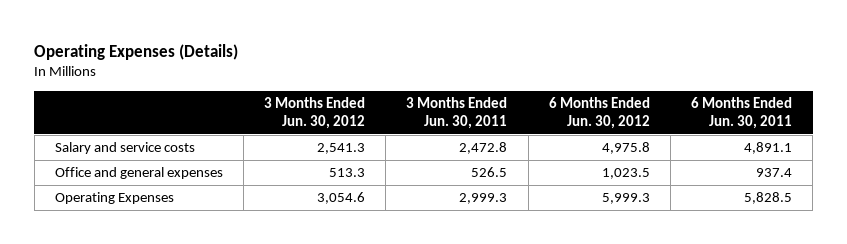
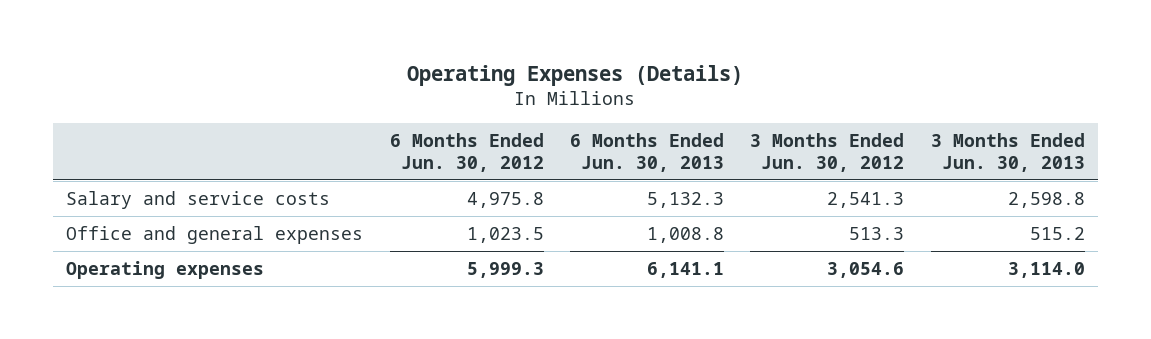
- | 3 Months Ended Jun. 30, 2012 | 3 Months Ended Jun. 30, 2011 | 6 Months Ended Jun. 30, 2012 | 6 Months Ended Jun. 30, 2011
+ | 6 Months Ended Jun. 30, 2012 | 6 Months Ended Jun. 30, 2013 | 3 Months Ended Jun. 30, 2012 | 3 Months Ended Jun. 30, 2013
- Operating Expenses | 3,054.6 | 2,999.3 | 5,999.3 | 5,828.5
+ Operating expenses | 5,999.3 | 6,141.1 | 3,054.6 | 3,114.0

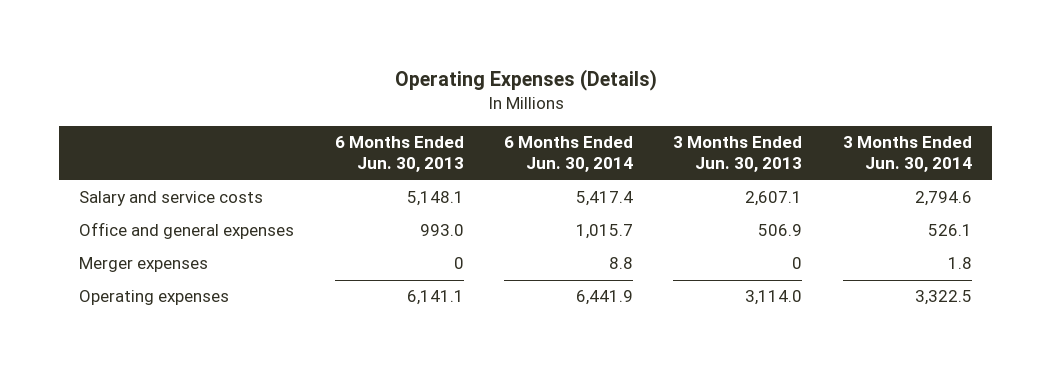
- | 6 Months Ended Jun. 30, 2012 | 6 Months Ended Jun. 30, 2013 | 3 Months Ended Jun. 30, 2012 | 3 Months Ended Jun. 30, 2013
+ | 6 Months Ended Jun. 30, 2013 | 6 Months Ended Jun. 30, 2014 | 3 Months Ended Jun. 30, 2013 | 3 Months Ended Jun. 30, 2014
- Salary and service costs | 4,975.8 | 5,132.3 | 2,541.3 | 2,598.8
- Office and general expenses | 1,023.5 | 1,008.8 | 513.3 | 515.2
+ Salary and service costs | 5,148.1 | 5,417.4 | 2,607.1 | 2,794.6
+ Office and general expenses | 993.0 | 1,015.7 | 506.9 | 526.1
+ Merger expenses | 0 | 8.8 | 0 | 1.8

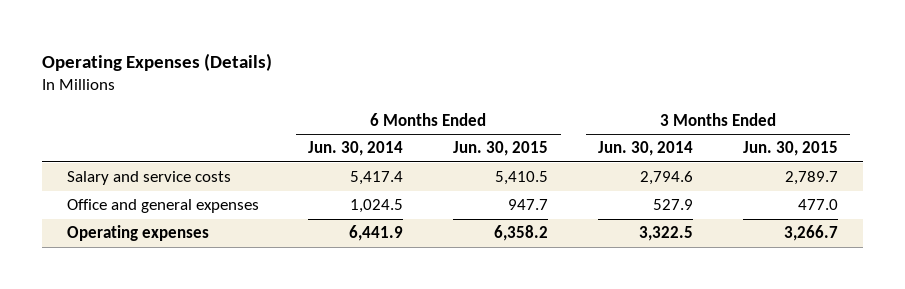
- | 6 Months Ended Jun. 30, 2013 | 6 Months Ended Jun. 30, 2014 | 3 Months Ended Jun. 30, 2013 | 3 Months Ended Jun. 30, 2014
+ | 6 Months Ended Jun. 30, 2014 | 6 Months Ended Jun. 30, 2015 | 3 Months Ended Jun. 30, 2014 | 3 Months Ended Jun. 30, 2015
- Office and general expenses | 993.0 | 1,015.7 | 506.9 | 526.1
- Merger expenses | 0 | 8.8 | 0 | 1.8
+ Office and general expenses | 1,024.5 | 947.7 | 527.9 | 477.0

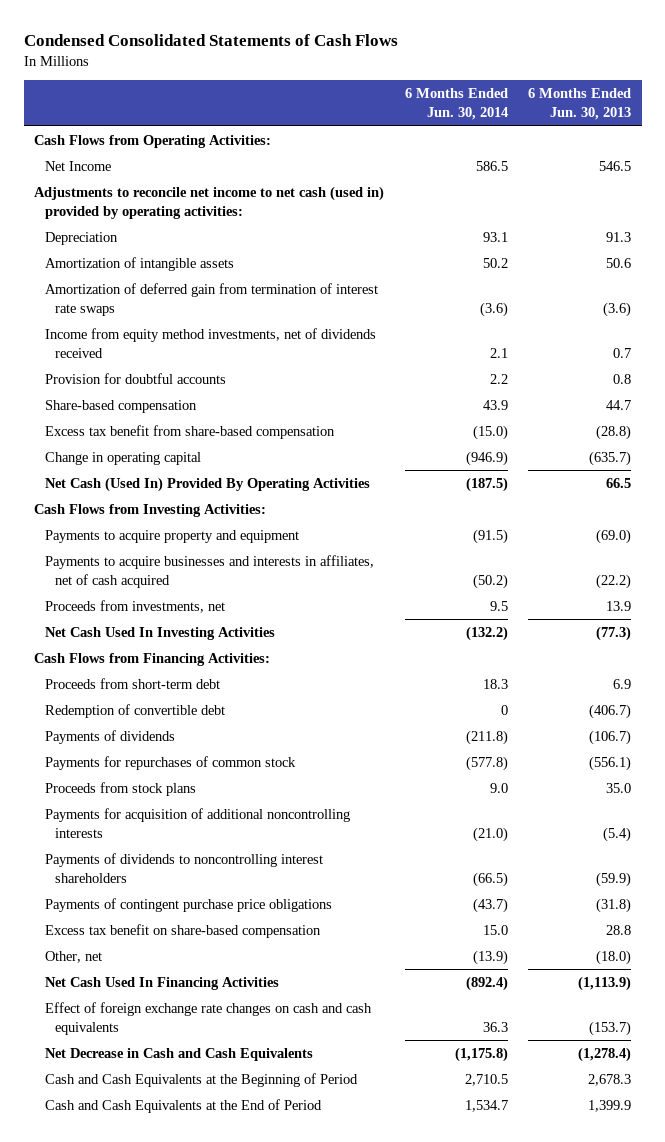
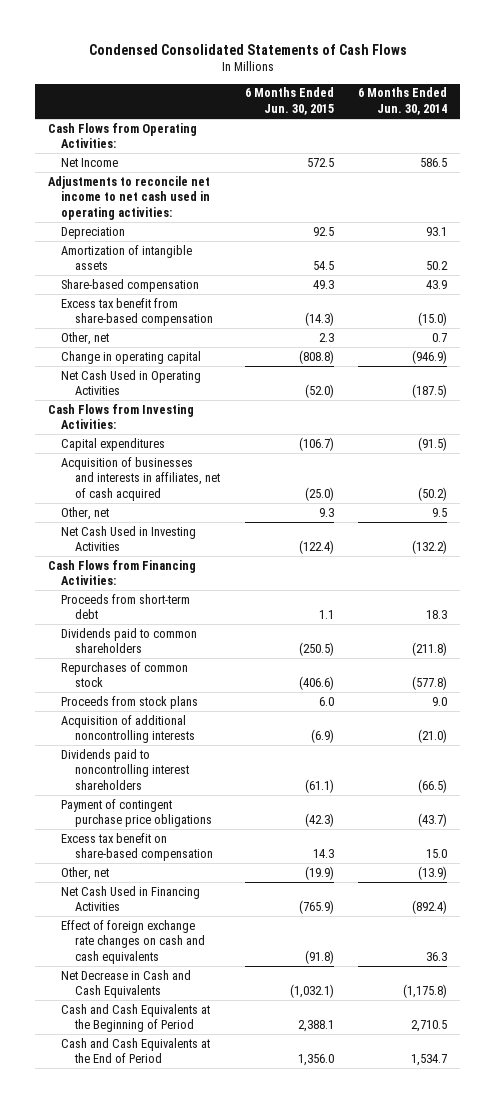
- | 6 Months Ended Jun. 30, 2014 | 6 Months Ended Jun. 30, 2013
+ | 6 Months Ended Jun. 30, 2015 | 6 Months Ended Jun. 30, 2014
- Adjustments to reconcile net income to net cash (used in) provided by operating activities:
+ Adjustments to reconcile net income to net cash used in operating activities:
- Amortization of deferred gain from termination of interest rate swaps | (3.6) | (3.6)
- Income from equity method investments, net of dividends received | 2.1 | 0.7
- Provision for doubtful accounts | 2.2 | 0.8
+ Other, net | 2.3 | 0.7
- Net Cash (Used In) Provided By Operating Activities | (187.5) | 66.5
+ Net Cash Used in Operating Activities | (52.0) | (187.5)
- Payments to acquire property and equipment | (91.5) | (69.0)
- Payments to acquire businesses and interests in affiliates, net of cash acquired | (50.2) | (22.2)
- Proceeds from investments, net | 9.5 | 13.9
- Net Cash Used In Investing Activities | (132.2) | (77.3)
+ Capital expenditures | (106.7) | (91.5)
+ Acquisition of businesses and interests in affiliates, net of cash acquired | (25.0) | (50.2)
+ Other, net | 9.3 | 9.5
+ Net Cash Used in Investing Activities | (122.4) | (132.2)
- Redemption of convertible debt | 0 | (406.7)
- Payments of dividends | (211.8) | (106.7)
- Payments for repurchases of common stock | (577.8) | (556.1)
+ Dividends paid to common shareholders | (250.5) | (211.8)
+ Repurchases of common stock | (406.6) | (577.8)
- Payments for acquisition of additional noncontrolling interests | (21.0) | (5.4)
- Payments of dividends to noncontrolling interest shareholders | (66.5) | (59.9)
- Payments of contingent purchase price obligations | (43.7) | (31.8)
+ Acquisition of additional noncontrolling interests | (6.9) | (21.0)
+ Dividends paid to noncontrolling interest shareholders | (61.1) | (66.5)
+ Payment of contingent purchase price obligations | (42.3) | (43.7)
- Net Cash Used In Financing Activities | (892.4) | (1,113.9)
+ Net Cash Used in Financing Activities | (765.9) | (892.4)

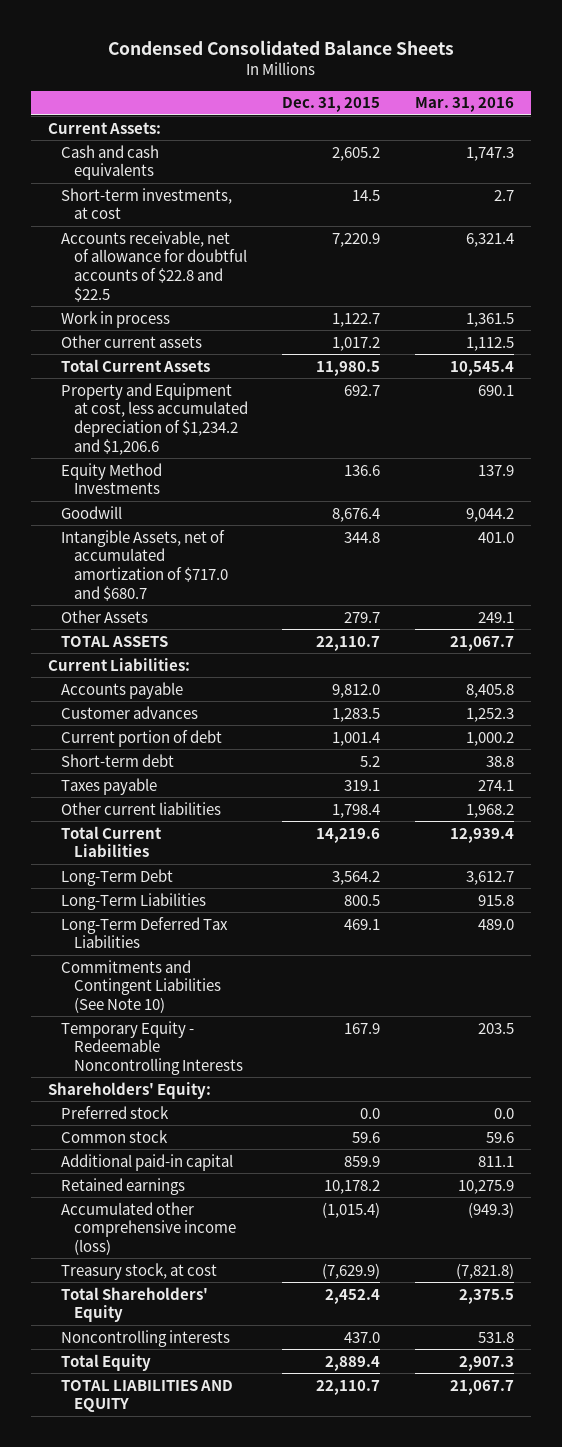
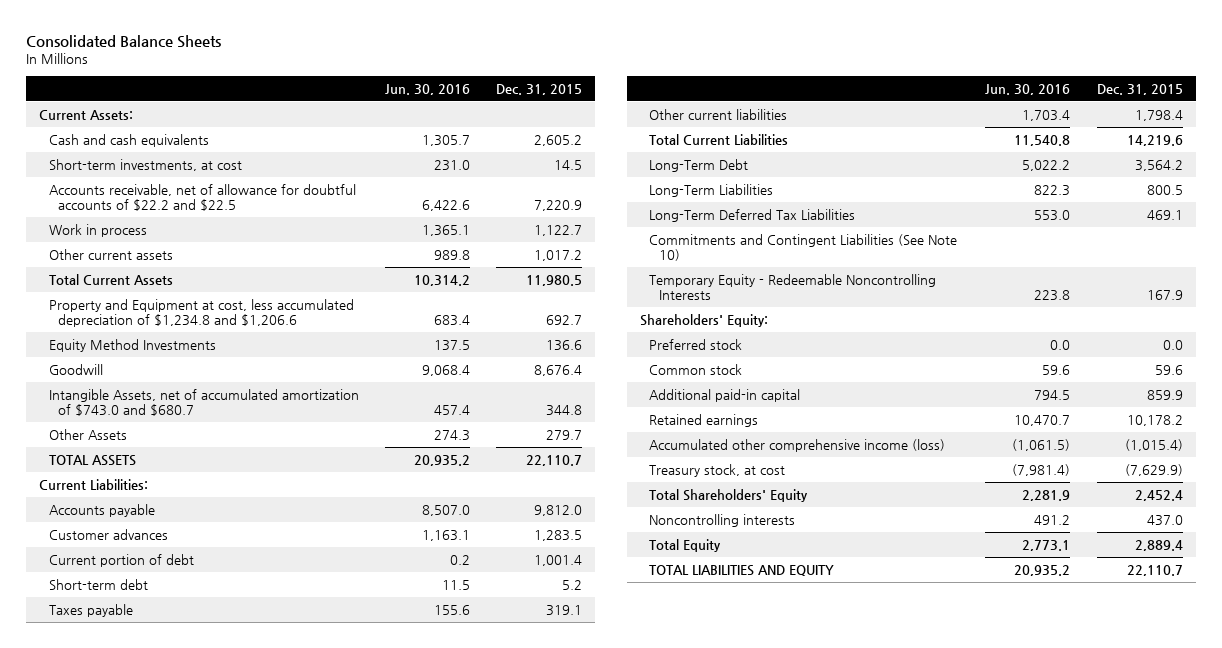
- Condensed Consolidated Balance Sheets
+ Consolidated Balance Sheets
- | Dec. 31, 2015 | Mar. 31, 2016
+ | Jun. 30, 2016 | Dec. 31, 2015
- Accounts receivable, net of allowance for doubtful accounts of $22.8 and $22.5 | 7,220.9 | 6,321.4
+ Accounts receivable, net of allowance for doubtful accounts of $22.2 and $22.5 | 6,422.6 | 7,220.9
- Property and Equipment at cost, less accumulated depreciation of $1,234.2 and $1,206.6 | 692.7 | 690.1
+ Property and Equipment at cost, less accumulated depreciation of $1,234.8 and $1,206.6 | 683.4 | 692.7
- Intangible Assets, net of accumulated amortization of $717.0 and $680.7 | 344.8 | 401.0
+ Intangible Assets, net of accumulated amortization of $743.0 and $680.7 | 457.4 | 344.8

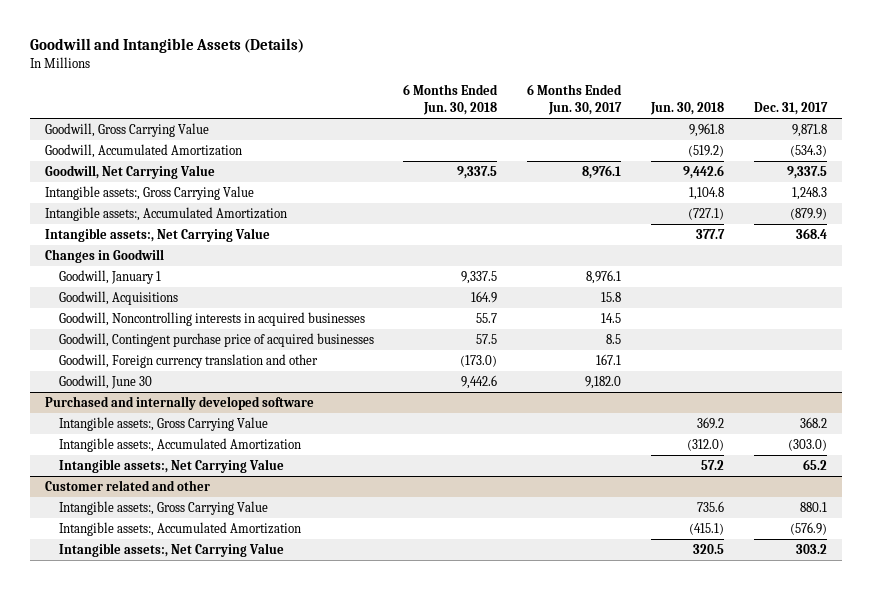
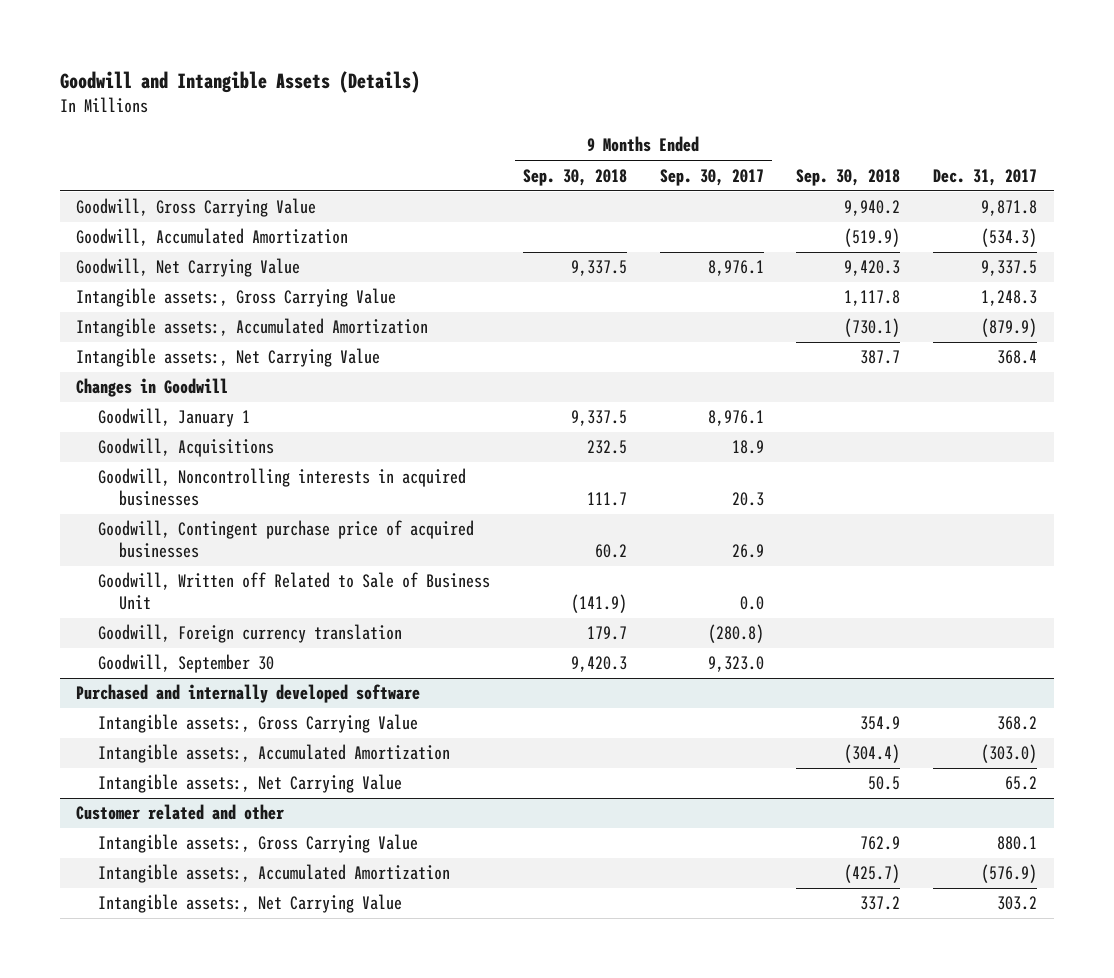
- | 6 Months Ended Jun. 30, 2018 | 6 Months Ended Jun. 30, 2017 | Jun. 30, 2018 | Dec. 31, 2017
+ | 9 Months Ended Sep. 30, 2018 | 9 Months Ended Sep. 30, 2017 | Sep. 30, 2018 | Dec. 31, 2017
- Goodwill, Foreign currency translation and other | (173.0) | 167.1 | |
- Goodwill, June 30 | 9,442.6 | 9,182.0 | |
+ Goodwill, Written off Related to Sale of Business Unit | (141.9) | 0.0 | |
+ Goodwill, Foreign currency translation | 179.7 | (280.8) | |
+ Goodwill, September 30 | 9,420.3 | 9,323.0 | |

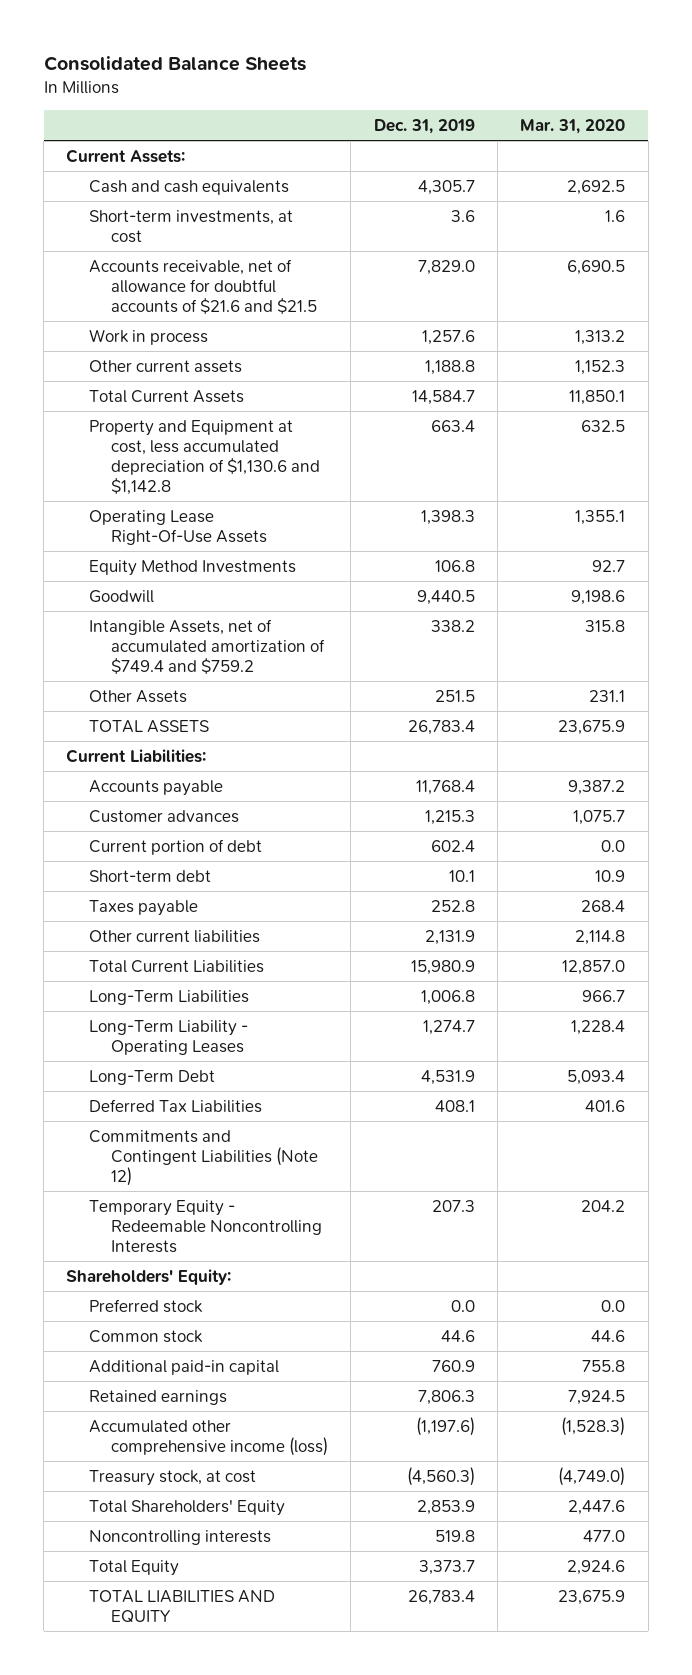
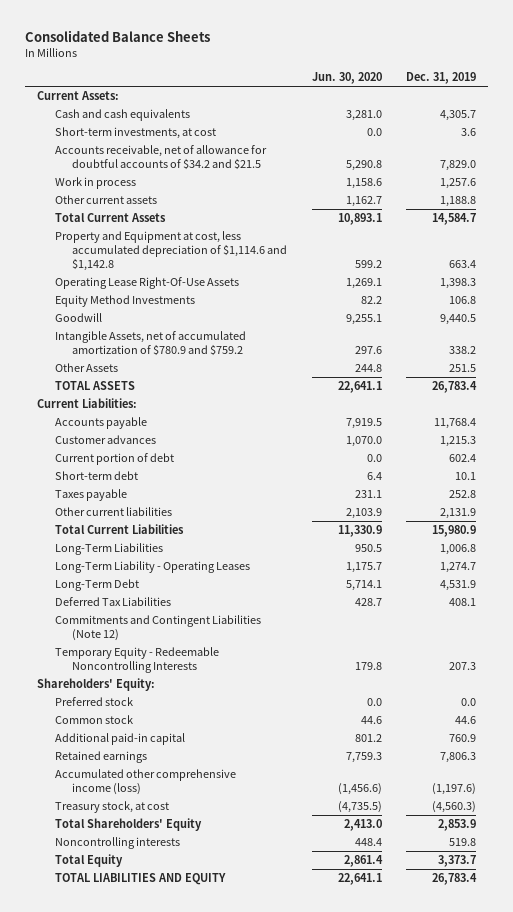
- | Dec. 31, 2019 | Mar. 31, 2020
+ | Jun. 30, 2020 | Dec. 31, 2019
- Accounts receivable, net of allowance for doubtful accounts of $21.6 and $21.5 | 7,829.0 | 6,690.5
+ Accounts receivable, net of allowance for doubtful accounts of $34.2 and $21.5 | 5,290.8 | 7,829.0
- Property and Equipment at cost, less accumulated depreciation of $1,130.6 and $1,142.8 | 663.4 | 632.5
+ Property and Equipment at cost, less accumulated depreciation of $1,114.6 and $1,142.8 | 599.2 | 663.4
- Intangible Assets, net of accumulated amortization of $749.4 and $759.2 | 338.2 | 315.8
+ Intangible Assets, net of accumulated amortization of $780.9 and $759.2 | 297.6 | 338.2

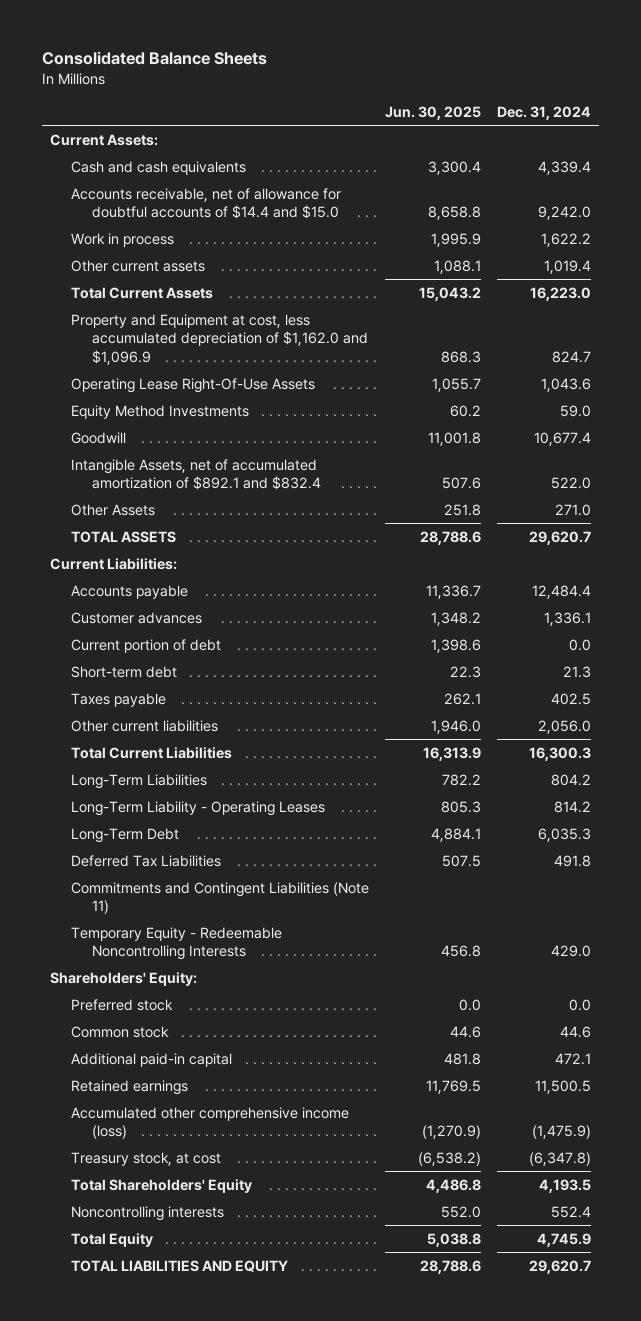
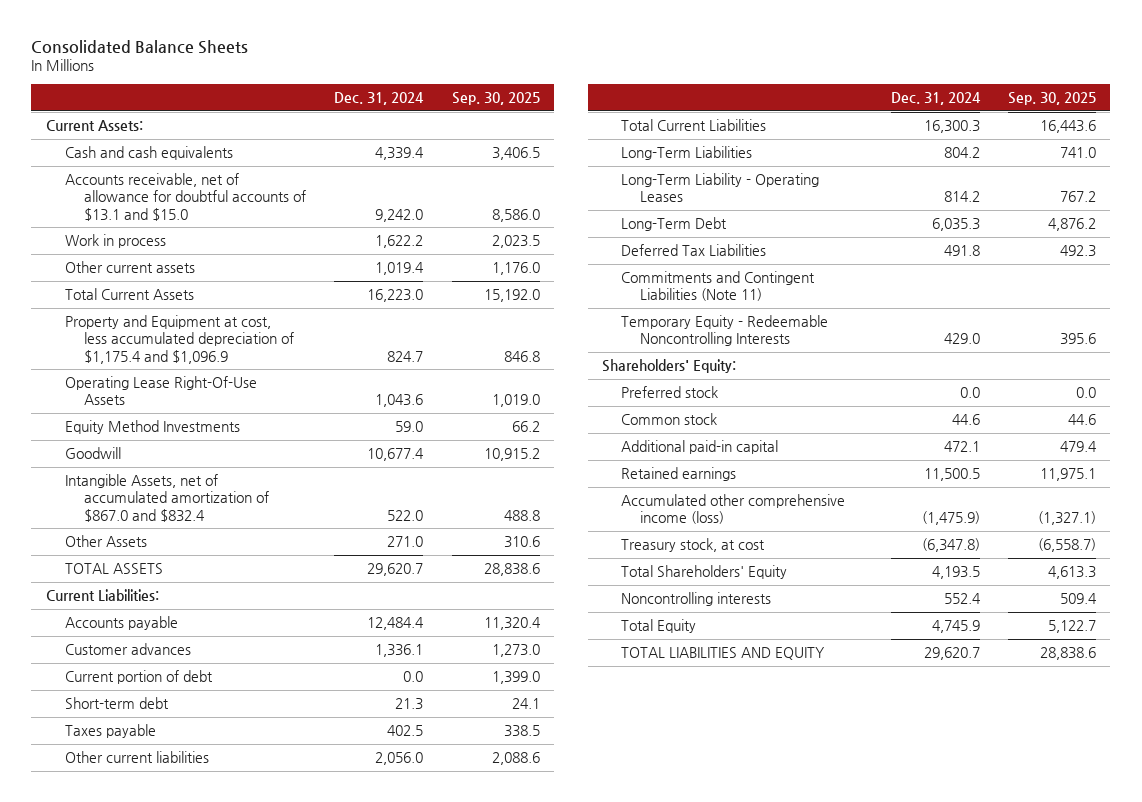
- | Jun. 30, 2025 | Dec. 31, 2024
+ | Dec. 31, 2024 | Sep. 30, 2025
- Accounts receivable, net of allowance for doubtful accounts of $14.4 and $15.0 | 8,658.8 | 9,242.0
+ Accounts receivable, net of allowance for doubtful accounts of $13.1 and $15.0 | 9,242.0 | 8,586.0
- Property and Equipment at cost, less accumulated depreciation of $1,162.0 and $1,096.9 | 868.3 | 824.7
+ Property and Equipment at cost, less accumulated depreciation of $1,175.4 and $1,096.9 | 824.7 | 846.8
- Intangible Assets, net of accumulated amortization of $892.1 and $832.4 | 507.6 | 522.0
+ Intangible Assets, net of accumulated amortization of $867.0 and $832.4 | 522.0 | 488.8

